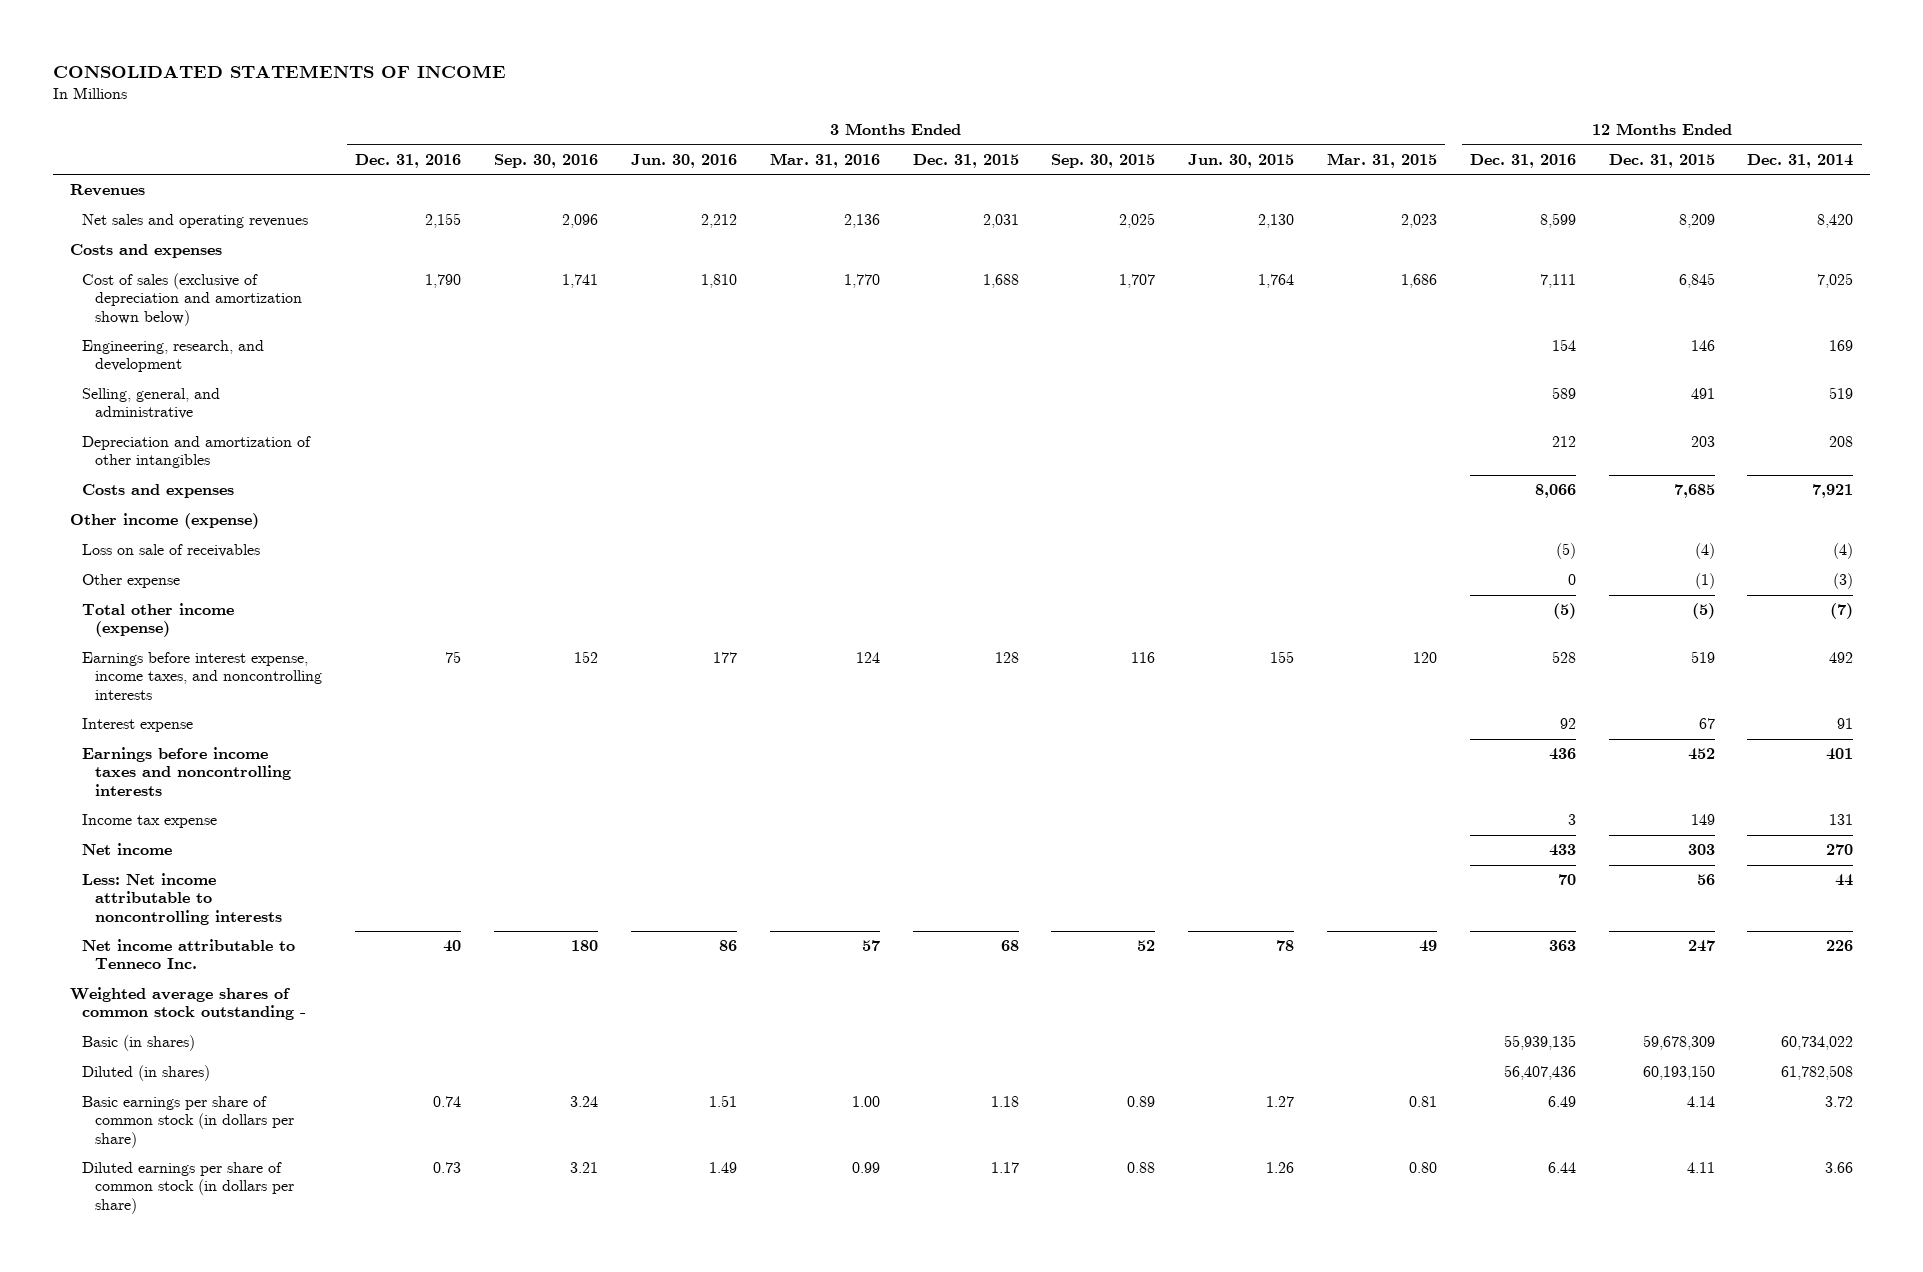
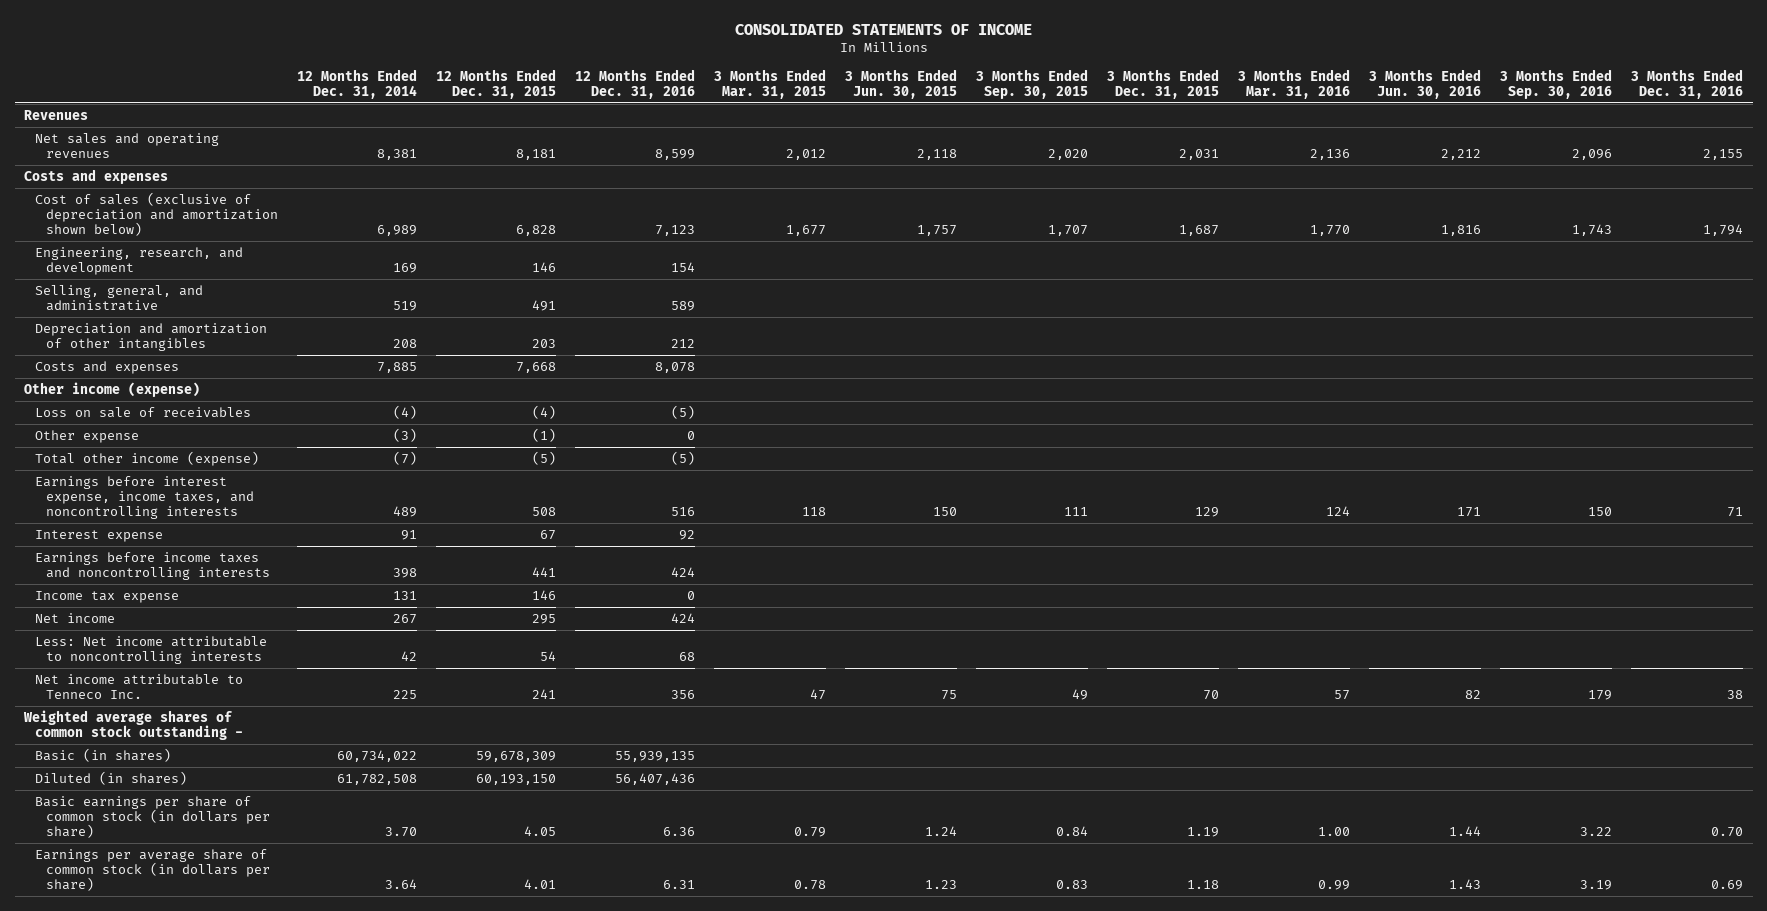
- | 3 Months Ended Dec. 31, 2016 | 3 Months Ended Sep. 30, 2016 | 3 Months Ended Jun. 30, 2016 | 3 Months Ended Mar. 31, 2016 | 3 Months Ended Dec. 31, 2015 | 3 Months Ended Sep. 30, 2015 | 3 Months Ended Jun. 30, 2015 | 3 Months Ended Mar. 31, 2015 | 12 Months Ended Dec. 31, 2016 | 12 Months Ended Dec. 31, 2015 | 12 Months Ended Dec. 31, 2014
+ | 12 Months Ended Dec. 31, 2014 | 12 Months Ended Dec. 31, 2015 | 12 Months Ended Dec. 31, 2016 | 3 Months Ended Mar. 31, 2015 | 3 Months Ended Jun. 30, 2015 | 3 Months Ended Sep. 30, 2015 | 3 Months Ended Dec. 31, 2015 | 3 Months Ended Mar. 31, 2016 | 3 Months Ended Jun. 30, 2016 | 3 Months Ended Sep. 30, 2016 | 3 Months Ended Dec. 31, 2016
- Net sales and operating revenues | 2,155 | 2,096 | 2,212 | 2,136 | 2,031 | 2,025 | 2,130 | 2,023 | 8,599 | 8,209 | 8,420
+ Net sales and operating revenues | 8,381 | 8,181 | 8,599 | 2,012 | 2,118 | 2,020 | 2,031 | 2,136 | 2,212 | 2,096 | 2,155
- Cost of sales (exclusive of depreciation and amortization shown below) | 1,790 | 1,741 | 1,810 | 1,770 | 1,688 | 1,707 | 1,764 | 1,686 | 7,111 | 6,845 | 7,025
+ Cost of sales (exclusive of depreciation and amortization shown below) | 6,989 | 6,828 | 7,123 | 1,677 | 1,757 | 1,707 | 1,687 | 1,770 | 1,816 | 1,743 | 1,794
- Costs and expenses | | | | | | | | | 8,066 | 7,685 | 7,921
+ Costs and expenses | 7,885 | 7,668 | 8,078 | | | | | | | |
- Earnings before interest expense, income taxes, and noncontrolling interests | 75 | 152 | 177 | 124 | 128 | 116 | 155 | 120 | 528 | 519 | 492
+ Earnings before interest expense, income taxes, and noncontrolling interests | 489 | 508 | 516 | 118 | 150 | 111 | 129 | 124 | 171 | 150 | 71
- Earnings before income taxes and noncontrolling interests | | | | | | | | | 436 | 452 | 401
- Income tax expense | | | | | | | | | 3 | 149 | 131
- Net income | | | | | | | | | 433 | 303 | 270
- Less: Net income attributable to noncontrolling interests | | | | | | | | | 70 | 56 | 44
- Net income attributable to Tenneco Inc. | 40 | 180 | 86 | 57 | 68 | 52 | 78 | 49 | 363 | 247 | 226
+ Earnings before income taxes and noncontrolling interests | 398 | 441 | 424 | | | | | | | |
+ Income tax expense | 131 | 146 | 0 | | | | | | | |
+ Net income | 267 | 295 | 424 | | | | | | | |
+ Less: Net income attributable to noncontrolling interests | 42 | 54 | 68 | | | | | | | |
+ Net income attributable to Tenneco Inc. | 225 | 241 | 356 | 47 | 75 | 49 | 70 | 57 | 82 | 179 | 38
- Basic earnings per share of common stock (in dollars per share) | 0.74 | 3.24 | 1.51 | 1.00 | 1.18 | 0.89 | 1.27 | 0.81 | 6.49 | 4.14 | 3.72
- Diluted earnings per share of common stock (in dollars per share) | 0.73 | 3.21 | 1.49 | 0.99 | 1.17 | 0.88 | 1.26 | 0.80 | 6.44 | 4.11 | 3.66
+ Basic earnings per share of common stock (in dollars per share) | 3.70 | 4.05 | 6.36 | 0.79 | 1.24 | 0.84 | 1.19 | 1.00 | 1.44 | 3.22 | 0.70
+ Earnings per average share of common stock (in dollars per share) | 3.64 | 4.01 | 6.31 | 0.78 | 1.23 | 0.83 | 1.18 | 0.99 | 1.43 | 3.19 | 0.69

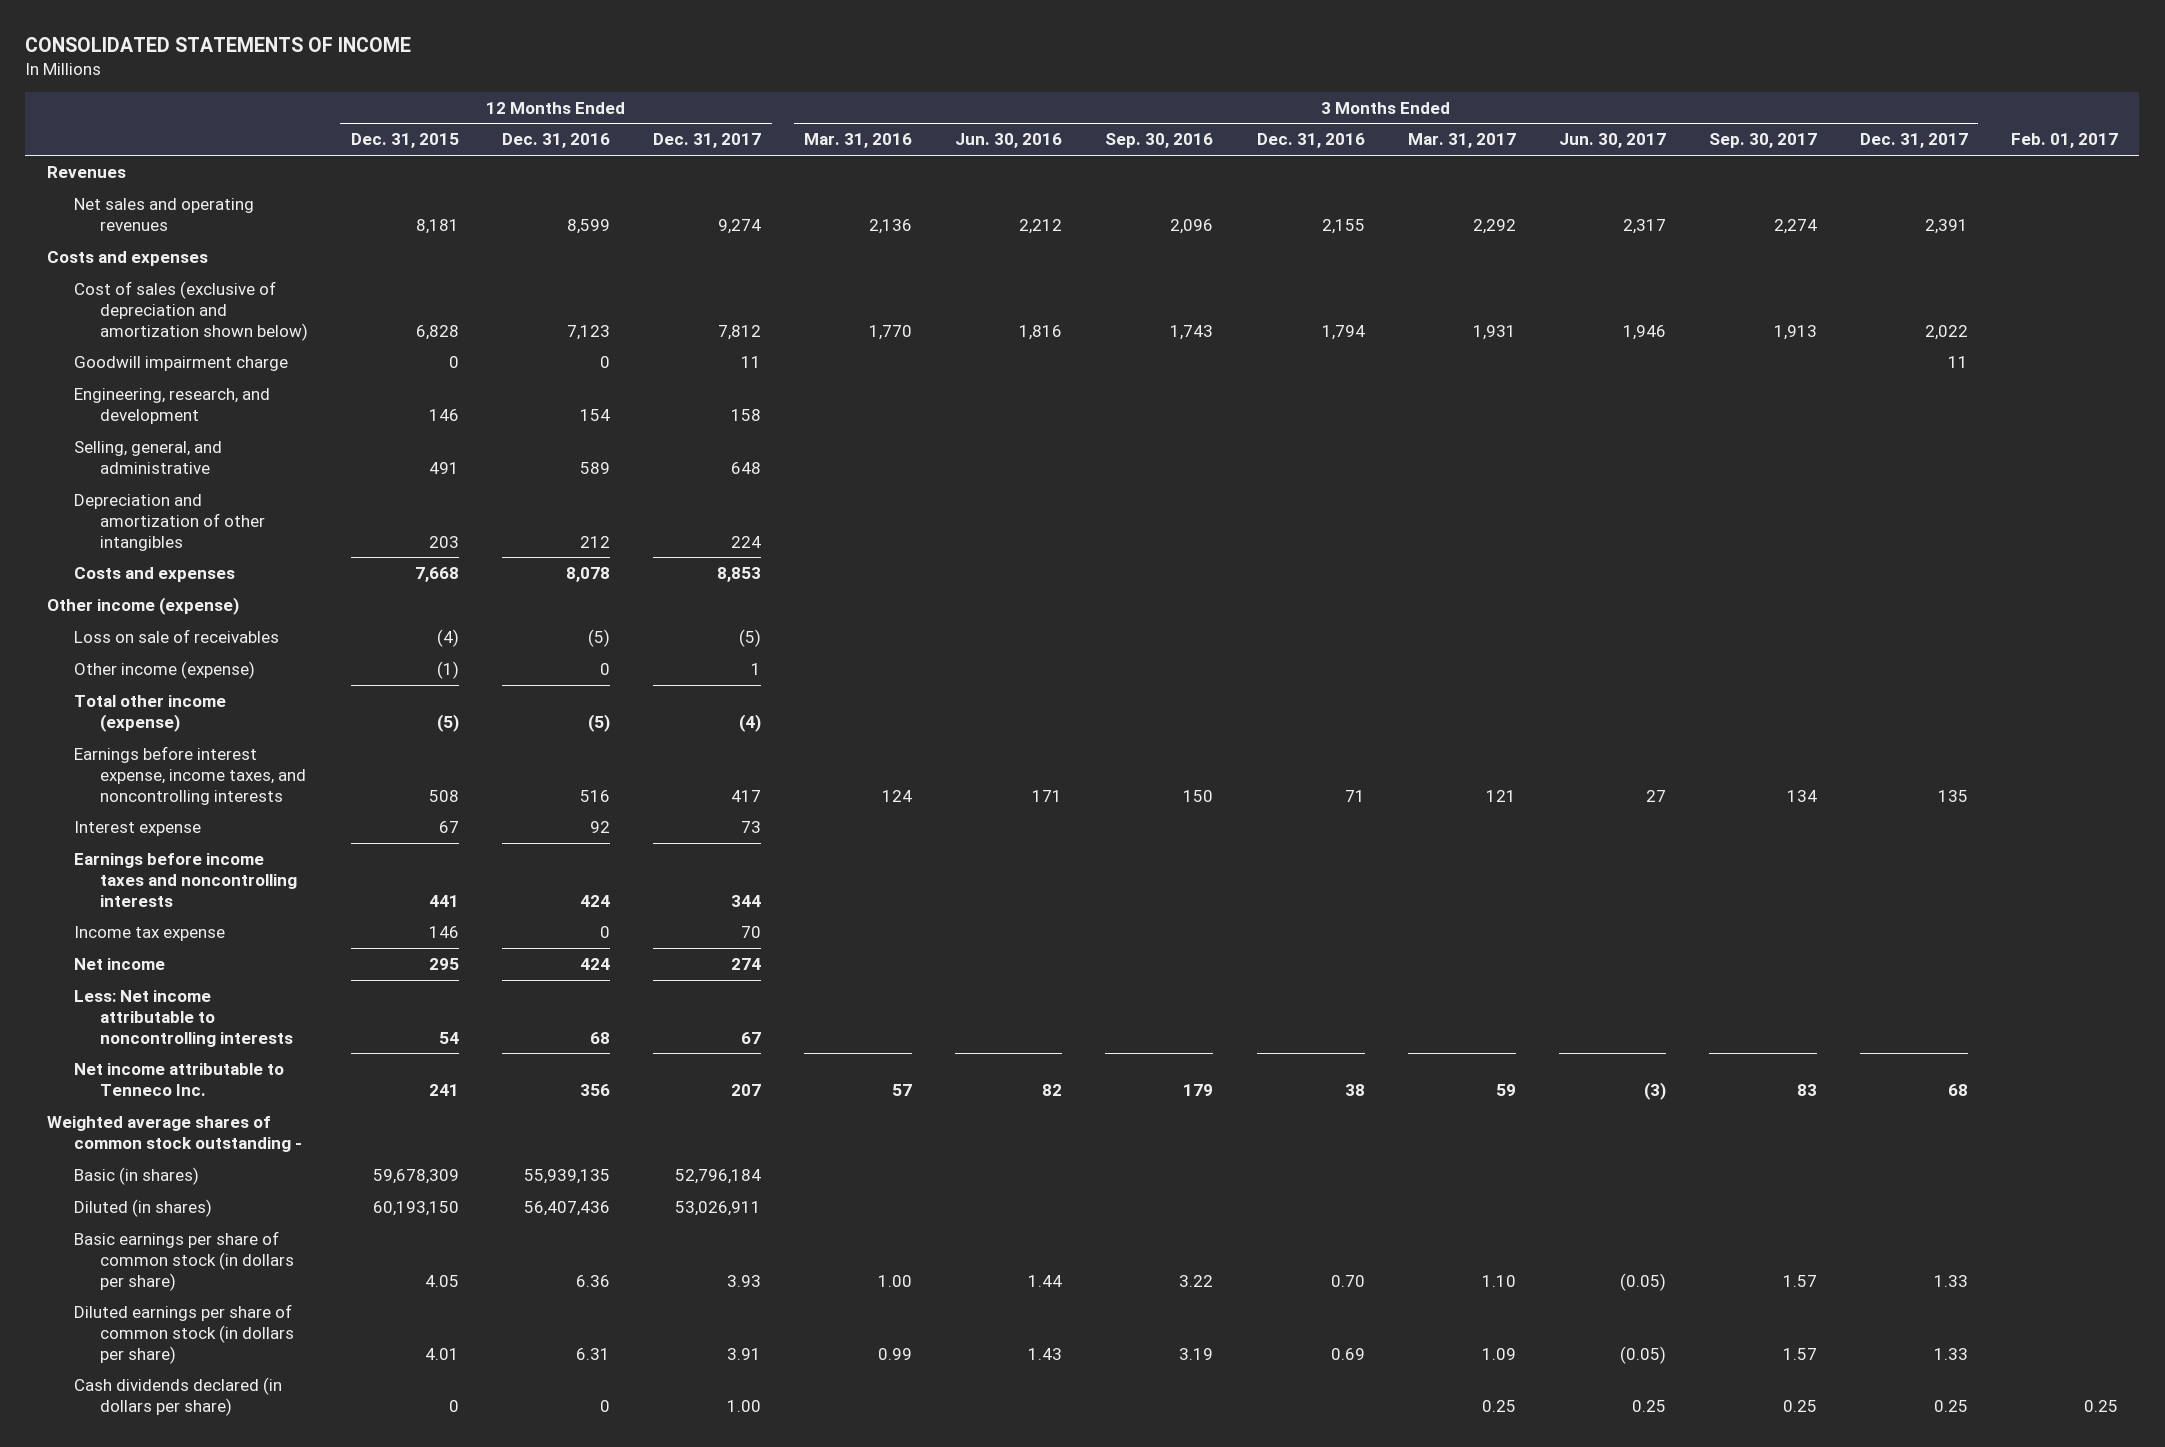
- | 12 Months Ended Dec. 31, 2014 | 12 Months Ended Dec. 31, 2015 | 12 Months Ended Dec. 31, 2016 | 3 Months Ended Mar. 31, 2015 | 3 Months Ended Jun. 30, 2015 | 3 Months Ended Sep. 30, 2015 | 3 Months Ended Dec. 31, 2015 | 3 Months Ended Mar. 31, 2016 | 3 Months Ended Jun. 30, 2016 | 3 Months Ended Sep. 30, 2016 | 3 Months Ended Dec. 31, 2016
+ | 12 Months Ended Dec. 31, 2015 | 12 Months Ended Dec. 31, 2016 | 12 Months Ended Dec. 31, 2017 | 3 Months Ended Mar. 31, 2016 | 3 Months Ended Jun. 30, 2016 | 3 Months Ended Sep. 30, 2016 | 3 Months Ended Dec. 31, 2016 | 3 Months Ended Mar. 31, 2017 | 3 Months Ended Jun. 30, 2017 | 3 Months Ended Sep. 30, 2017 | 3 Months Ended Dec. 31, 2017 | Feb. 01, 2017
+ Goodwill impairment charge | 0 | 0 | 11 | | | | | | | | 11 |
- Other expense | (3) | (1) | 0 | | | | | | | |
+ Other income (expense) | (1) | 0 | 1 | | | | | | | | |
- Earnings per average share of common stock (in dollars per share) | 3.64 | 4.01 | 6.31 | 0.78 | 1.23 | 0.83 | 1.18 | 0.99 | 1.43 | 3.19 | 0.69
+ Diluted earnings per share of common stock (in dollars per share) | 4.01 | 6.31 | 3.91 | 0.99 | 1.43 | 3.19 | 0.69 | 1.09 | (0.05) | 1.57 | 1.33 |
+ Cash dividends declared (in dollars per share) | 0 | 0 | 1.00 | | | | | 0.25 | 0.25 | 0.25 | 0.25 | 0.25

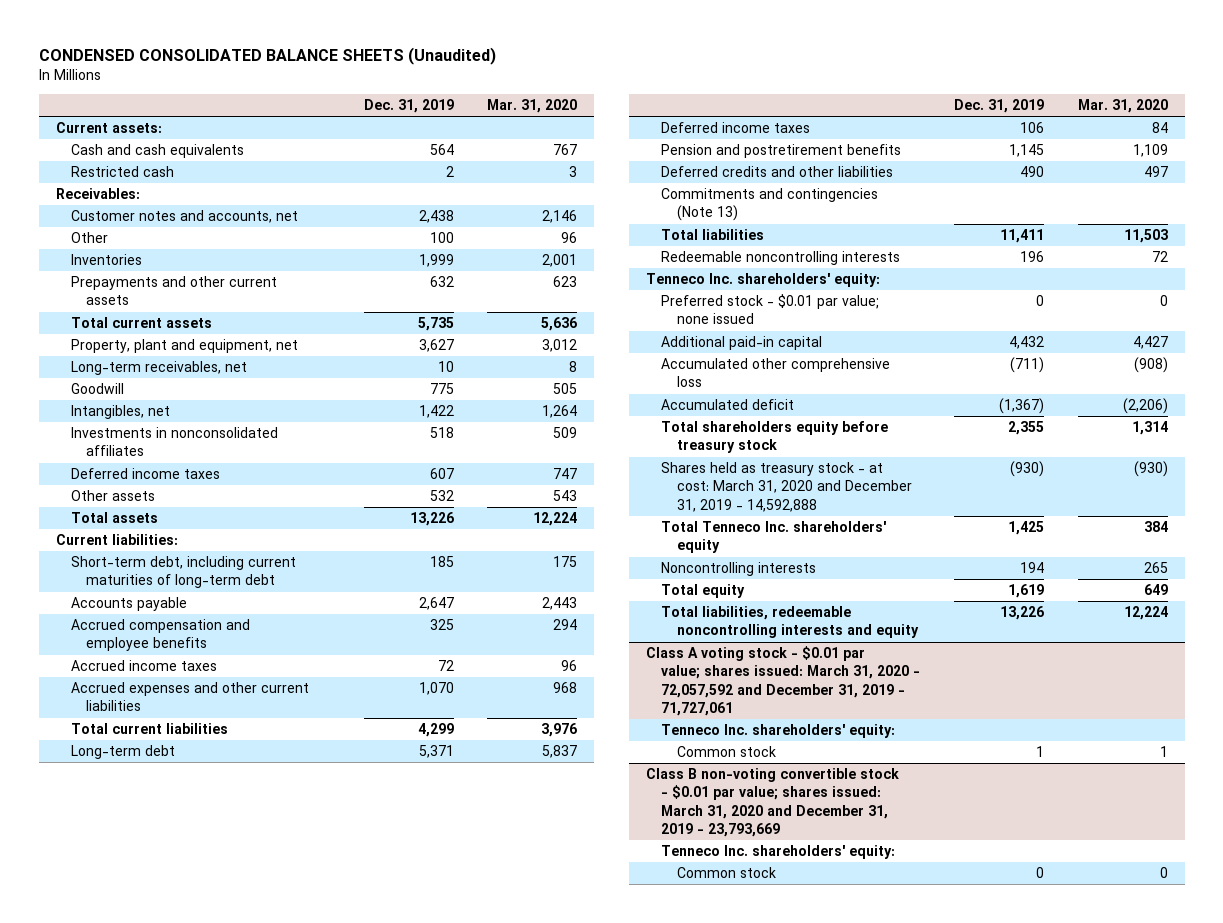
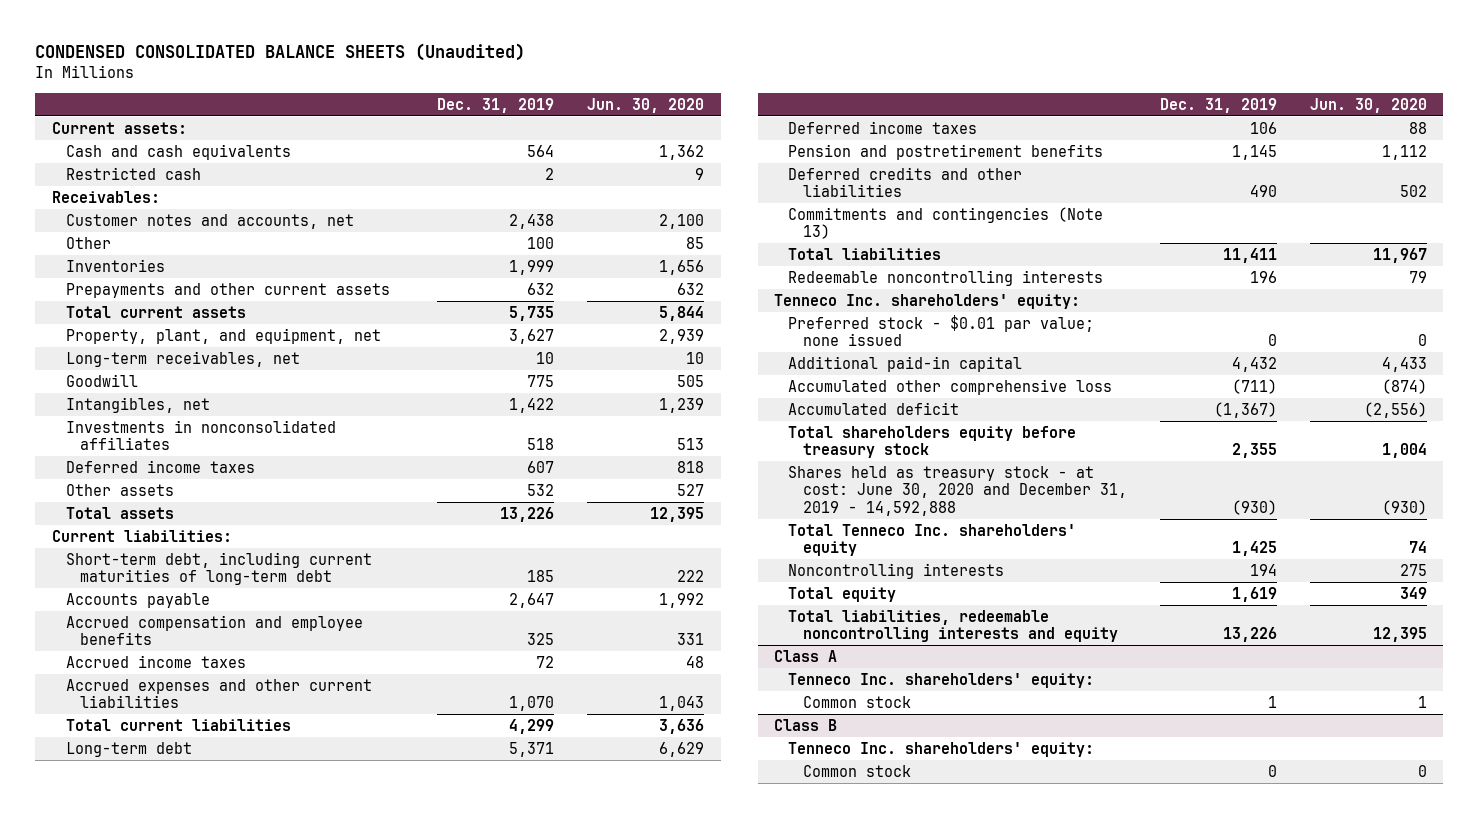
- | Dec. 31, 2019 | Mar. 31, 2020
+ | Dec. 31, 2019 | Jun. 30, 2020
- Property, plant and equipment, net | 3,627 | 3,012
+ Property, plant, and equipment, net | 3,627 | 2,939
- Shares held as treasury stock - at cost: March 31, 2020 and December 31, 2019 - 14,592,888 | (930) | (930)
+ Shares held as treasury stock - at cost: June 30, 2020 and December 31, 2019 - 14,592,888 | (930) | (930)
- Class A voting stock - $0.01 par value; shares issued: March 31, 2020 - 72,057,592 and December 31, 2019 - 71,727,061
+ Class A
- Class B non-voting convertible stock - $0.01 par value; shares issued: March 31, 2020 and December 31, 2019 - 23,793,669
+ Class B

